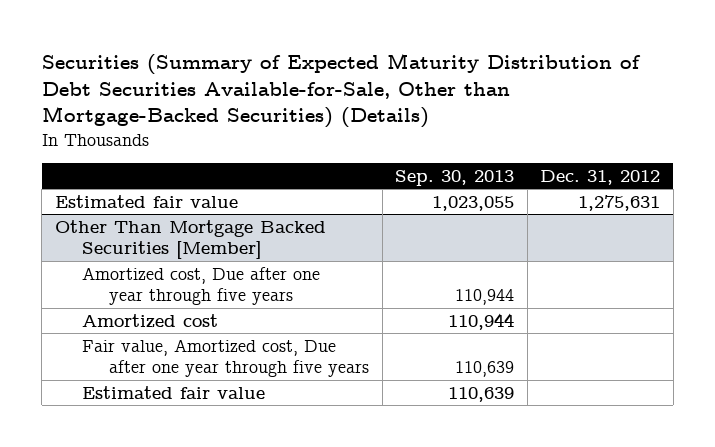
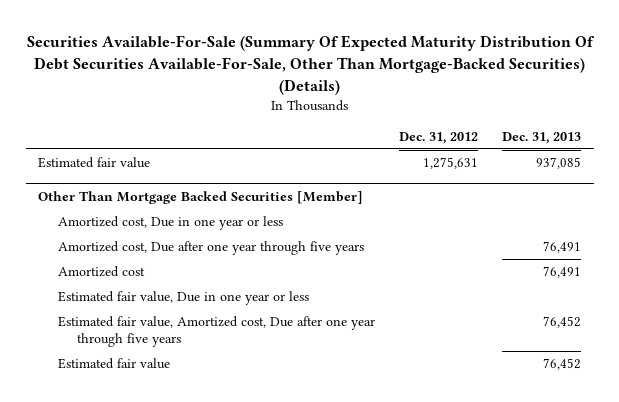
- Securities (Summary of Expected Maturity Distribution of Debt Securities Available-for-Sale, Other than Mortgage-Backed Securities) (Details)
+ Securities Available-For-Sale (Summary Of Expected Maturity Distribution Of Debt Securities Available-For-Sale, Other Than Mortgage-Backed Securities) (Details)
- | Sep. 30, 2013 | Dec. 31, 2012
+ | Dec. 31, 2012 | Dec. 31, 2013
@ Other Than Mortgage Backed Securities [Member]
+ Amortized cost, Due in one year or less
- Fair value, Amortized cost, Due after one year through five years | 110,639 |
+ Estimated fair value, Due in one year or less
+ Estimated fair value, Amortized cost, Due after one year through five years | | 76,452

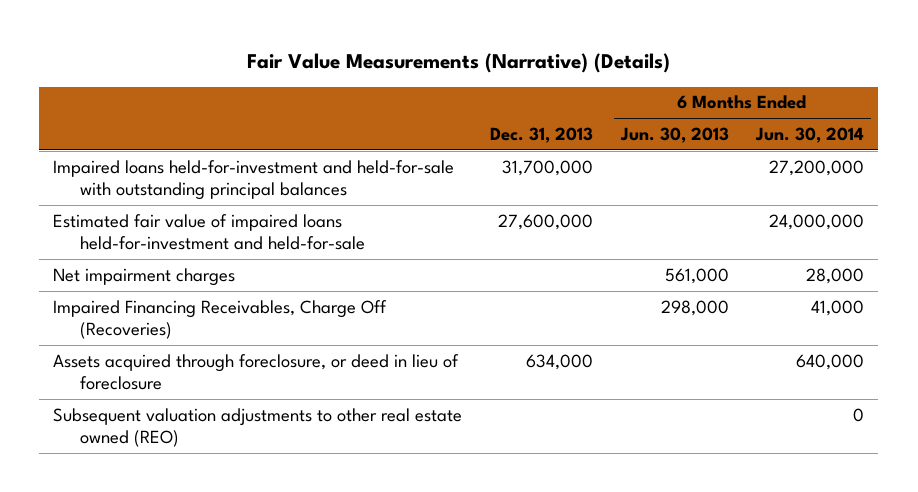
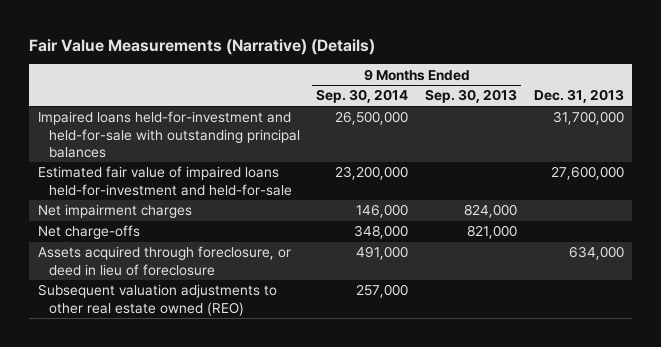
- | Dec. 31, 2013 | 6 Months Ended Jun. 30, 2013 | 6 Months Ended Jun. 30, 2014
+ | 9 Months Ended Sep. 30, 2014 | 9 Months Ended Sep. 30, 2013 | Dec. 31, 2013
- Impaired Financing Receivables, Charge Off (Recoveries) | | 298,000 | 41,000
+ Net charge-offs | 348,000 | 821,000 |

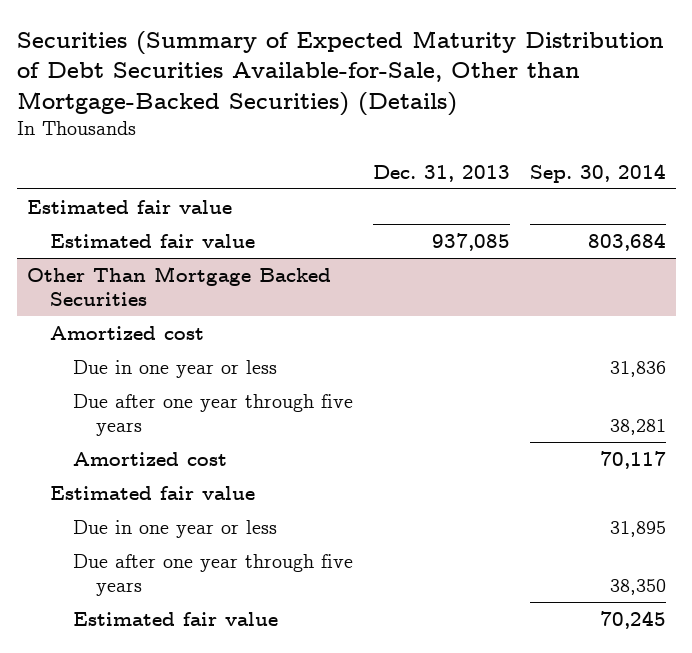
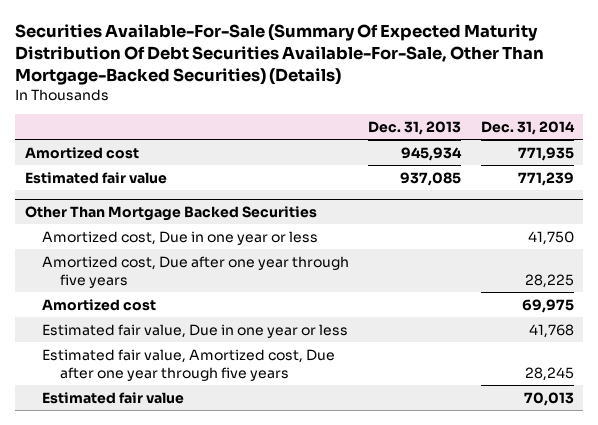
- Securities (Summary of Expected Maturity Distribution of Debt Securities Available-for-Sale, Other than Mortgage-Backed Securities) (Details)
+ Securities Available-For-Sale (Summary Of Expected Maturity Distribution Of Debt Securities Available-For-Sale, Other Than Mortgage-Backed Securities) (Details)
- | Dec. 31, 2013 | Sep. 30, 2014
+ | Dec. 31, 2013 | Dec. 31, 2014
- Estimated fair value
+ Amortized cost | 945,934 | 771,935
@ Other Than Mortgage Backed Securities
- Amortized cost
- Due in one year or less | | 31,836
- Due after one year through five years | | 38,281
+ Amortized cost, Due in one year or less | | 41,750
+ Amortized cost, Due after one year through five years | | 28,225
- Estimated fair value
- Due in one year or less | | 31,895
- Due after one year through five years | | 38,350
+ Estimated fair value, Due in one year or less | | 41,768
+ Estimated fair value, Amortized cost, Due after one year through five years | | 28,245

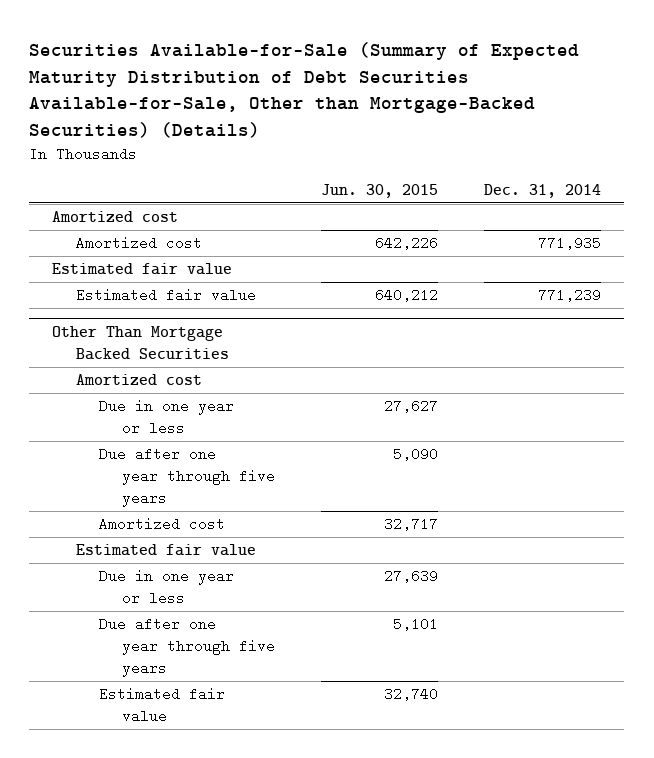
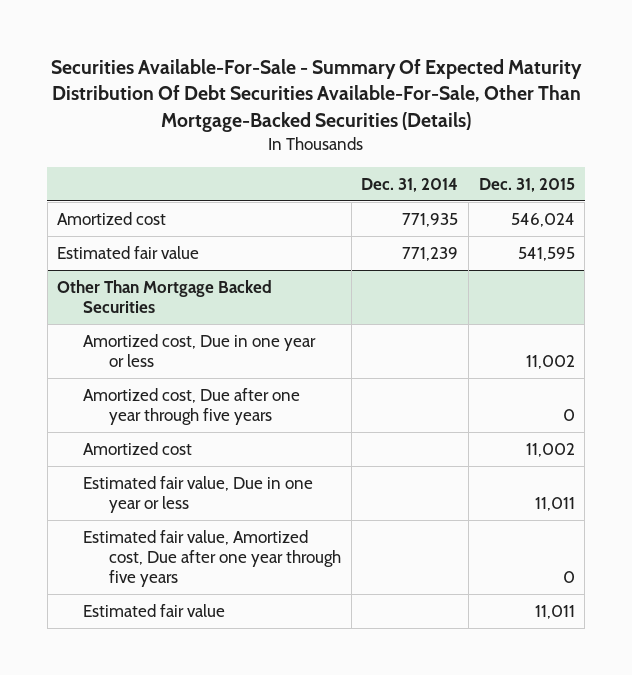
- Securities Available-for-Sale (Summary of Expected Maturity Distribution of Debt Securities Available-for-Sale, Other than Mortgage-Backed Securities) (Details)
+ Securities Available-For-Sale - Summary Of Expected Maturity Distribution Of Debt Securities Available-For-Sale, Other Than Mortgage-Backed Securities (Details)
- | Jun. 30, 2015 | Dec. 31, 2014
+ | Dec. 31, 2014 | Dec. 31, 2015
- Amortized cost
- Estimated fair value
@ Other Than Mortgage Backed Securities
- Amortized cost
- Due in one year or less | 27,627 |
- Due after one year through five years | 5,090 |
+ Amortized cost, Due in one year or less | | 11,002
+ Amortized cost, Due after one year through five years | | 0
- Estimated fair value
- Due in one year or less | 27,639 |
- Due after one year through five years | 5,101 |
+ Estimated fair value, Due in one year or less | | 11,011
+ Estimated fair value, Amortized cost, Due after one year through five years | | 0

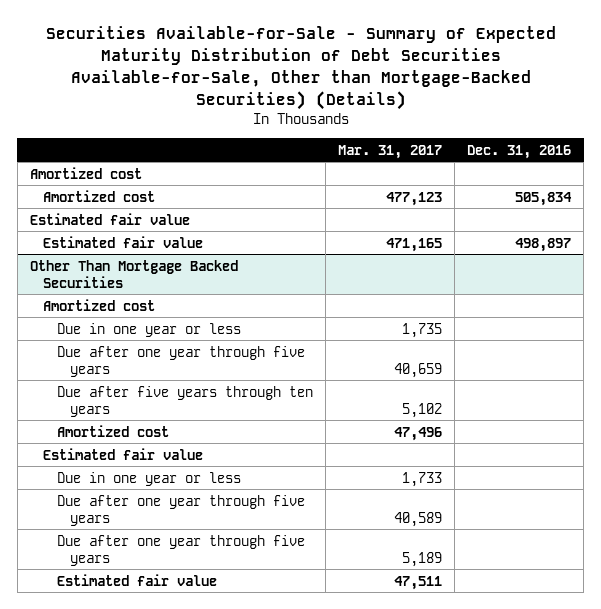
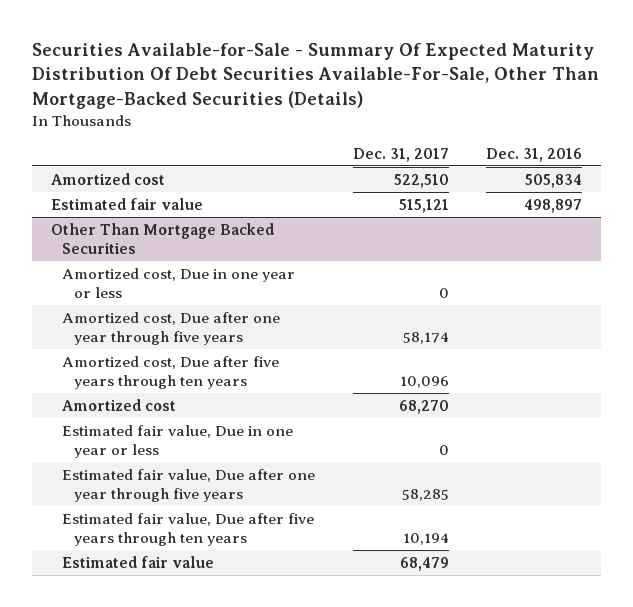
- Securities Available-for-Sale - Summary of Expected Maturity Distribution of Debt Securities Available-for-Sale, Other than Mortgage-Backed Securities) (Details)
+ Securities Available-for-Sale - Summary Of Expected Maturity Distribution Of Debt Securities Available-For-Sale, Other Than Mortgage-Backed Securities (Details)
- | Mar. 31, 2017 | Dec. 31, 2016
+ | Dec. 31, 2017 | Dec. 31, 2016
- Amortized cost
- Estimated fair value
@ Other Than Mortgage Backed Securities
- Amortized cost
- Due in one year or less | 1,735 |
- Due after one year through five years | 40,659 |
- Due after five years through ten years | 5,102 |
+ Amortized cost, Due in one year or less | 0 |
+ Amortized cost, Due after one year through five years | 58,174 |
+ Amortized cost, Due after five years through ten years | 10,096 |
- Estimated fair value
- Due in one year or less | 1,733 |
- Due after one year through five years | 40,589 |
- Due after one year through five years | 5,189 |
+ Estimated fair value, Due in one year or less | 0 |
+ Estimated fair value, Due after one year through five years | 58,285 |
+ Estimated fair value, Due after five years through ten years | 10,194 |

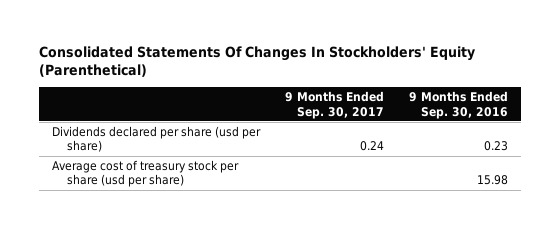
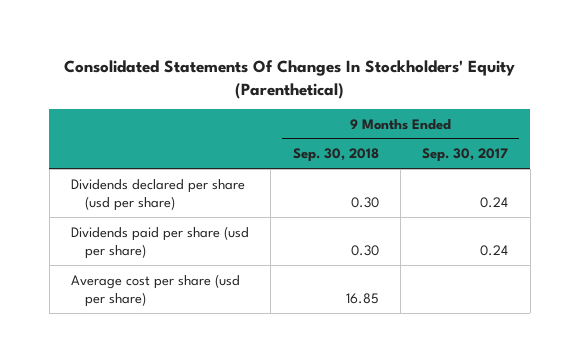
- | 9 Months Ended Sep. 30, 2017 | 9 Months Ended Sep. 30, 2016
+ | 9 Months Ended Sep. 30, 2018 | 9 Months Ended Sep. 30, 2017
- Average cost of treasury stock per share (usd per share) | | 15.98
+ Dividends paid per share (usd per share) | 0.30 | 0.24
+ Average cost per share (usd per share) | 16.85 |

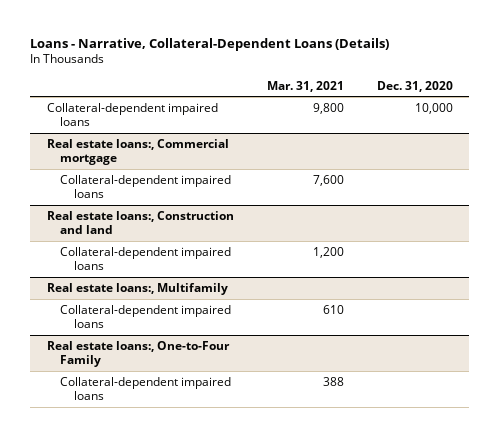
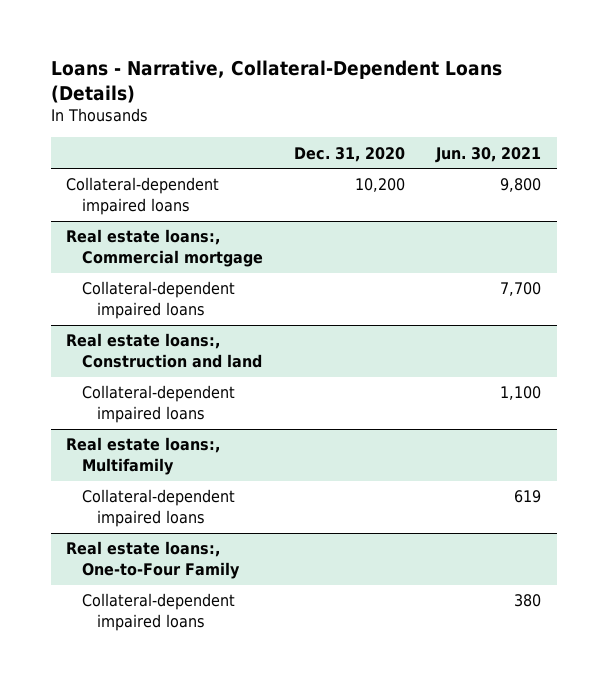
- | Mar. 31, 2021 | Dec. 31, 2020
+ | Dec. 31, 2020 | Jun. 30, 2021
- Collateral-dependent impaired loans | 9,800 | 10,000
+ Collateral-dependent impaired loans | 10,200 | 9,800

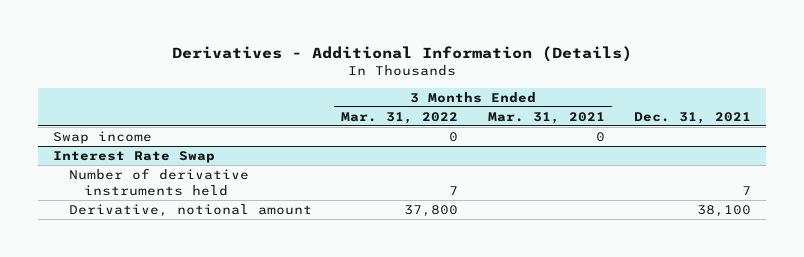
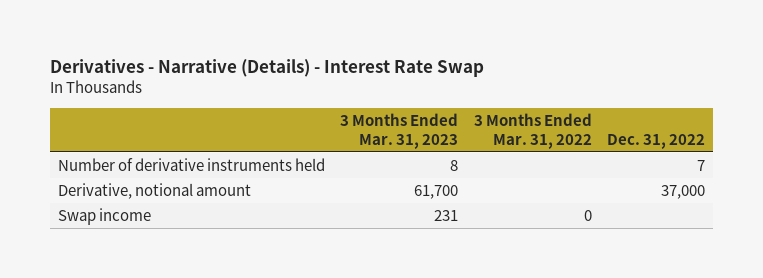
- Derivatives - Additional Information (Details)
+ Derivatives - Narrative (Details) - Interest Rate Swap
- | 3 Months Ended Mar. 31, 2022 | 3 Months Ended Mar. 31, 2021 | Dec. 31, 2021
+ | 3 Months Ended Mar. 31, 2023 | 3 Months Ended Mar. 31, 2022 | Dec. 31, 2022
+ Number of derivative instruments held | 8 | | 7
+ Derivative, notional amount | 61,700 | | 37,000
- Interest Rate Swap
- Number of derivative instruments held | 7 | | 7
- Derivative, notional amount | 37,800 | | 38,100

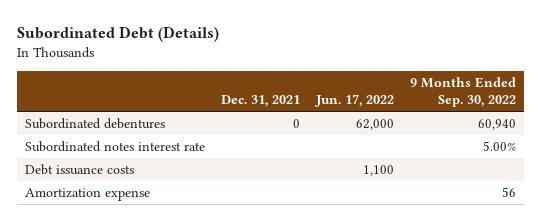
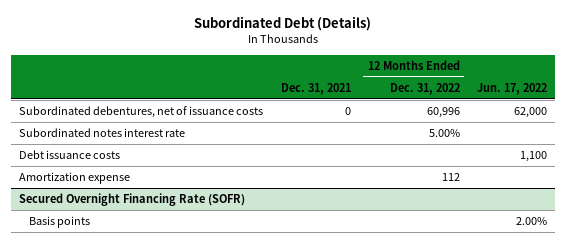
- | Dec. 31, 2021 | Jun. 17, 2022 | 9 Months Ended Sep. 30, 2022
+ | Dec. 31, 2021 | 12 Months Ended Dec. 31, 2022 | Jun. 17, 2022
- Subordinated debentures | 0 | 62,000 | 60,940
+ Subordinated debentures, net of issuance costs | 0 | 60,996 | 62,000
+ Secured Overnight Financing Rate (SOFR)
+ Basis points | | | 2.00%

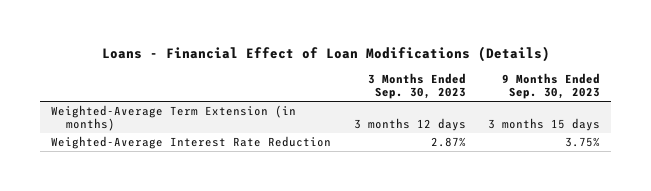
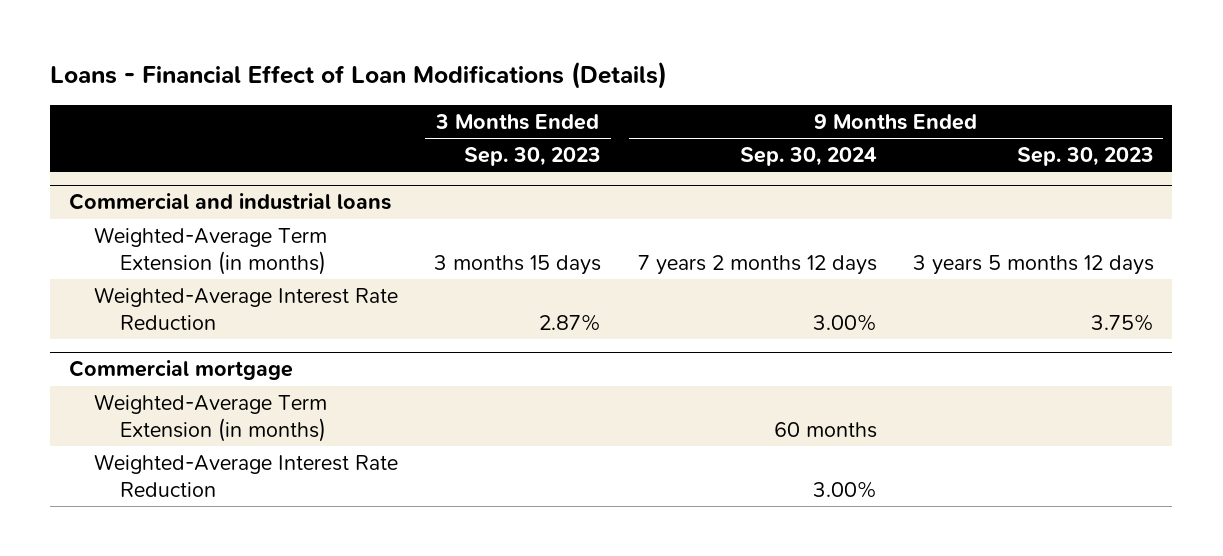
- | 3 Months Ended Sep. 30, 2023 | 9 Months Ended Sep. 30, 2023
+ | 3 Months Ended Sep. 30, 2023 | 9 Months Ended Sep. 30, 2024 | 9 Months Ended Sep. 30, 2023
- Weighted-Average Term Extension (in months) | 3 months 12 days | 3 months 15 days
+ Commercial and industrial loans
+ Weighted-Average Term Extension (in months) | 3 months 15 days | 7 years 2 months 12 days | 3 years 5 months 12 days
+ Commercial mortgage
+ Weighted-Average Term Extension (in months) | | 60 months |
+ Weighted-Average Interest Rate Reduction | | 3.00% |

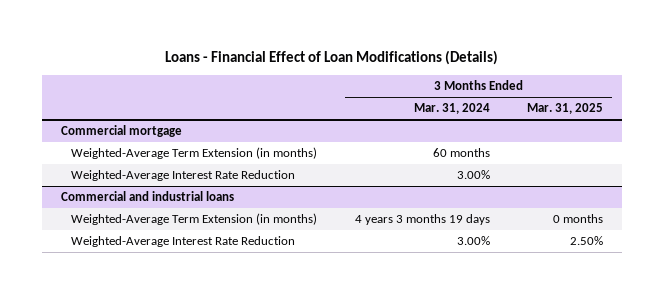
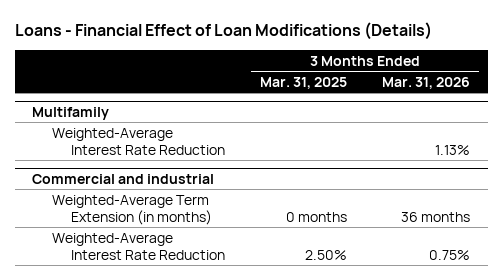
- | 3 Months Ended Mar. 31, 2024 | 3 Months Ended Mar. 31, 2025
+ | 3 Months Ended Mar. 31, 2025 | 3 Months Ended Mar. 31, 2026
- Commercial mortgage
- Weighted-Average Term Extension (in months) | 60 months |
- Weighted-Average Interest Rate Reduction | 3.00% |
- Commercial and industrial loans
+ Multifamily
+ Weighted-Average Interest Rate Reduction | | 1.13%
+ Commercial and industrial

